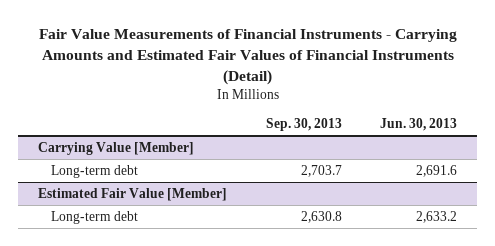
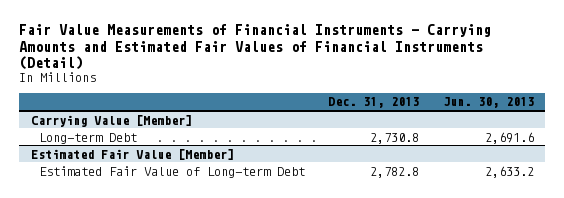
- | Sep. 30, 2013 | Jun. 30, 2013
+ | Dec. 31, 2013 | Jun. 30, 2013
@ Carrying Value [Member]
- Long-term debt | 2,703.7 | 2,691.6
+ Long-term Debt | 2,730.8 | 2,691.6
@ Estimated Fair Value [Member]
- Long-term debt | 2,630.8 | 2,633.2
+ Estimated Fair Value of Long-term Debt | 2,782.8 | 2,633.2

